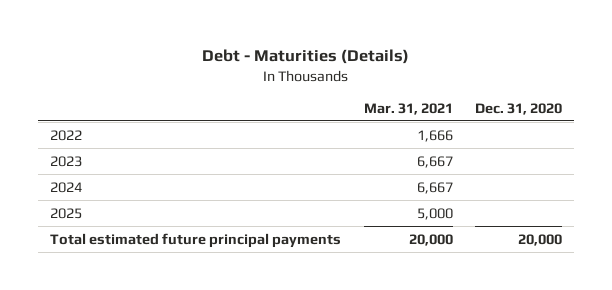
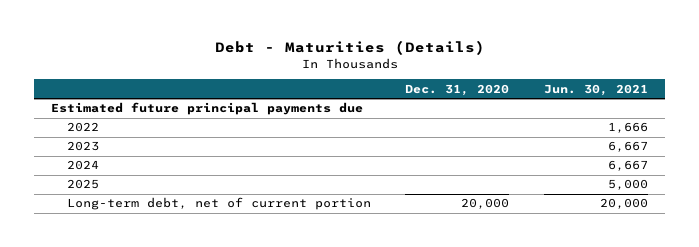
- | Mar. 31, 2021 | Dec. 31, 2020
+ | Dec. 31, 2020 | Jun. 30, 2021
+ Estimated future principal payments due
- Total estimated future principal payments | 20,000 | 20,000
+ Long-term debt, net of current portion | 20,000 | 20,000

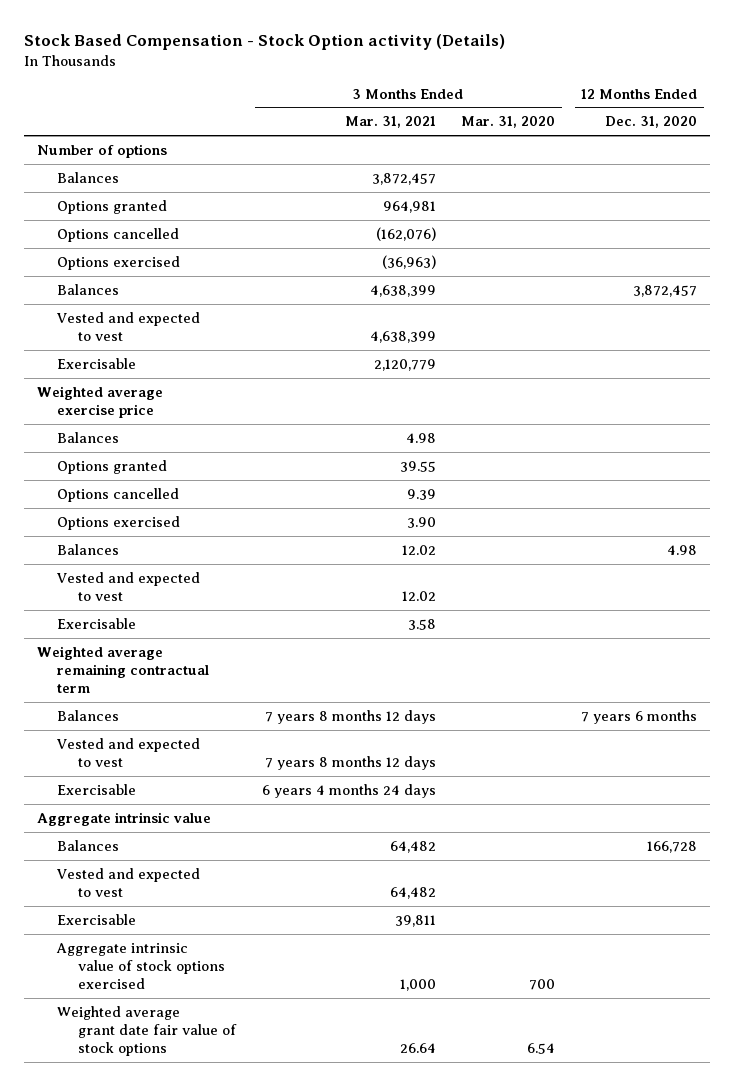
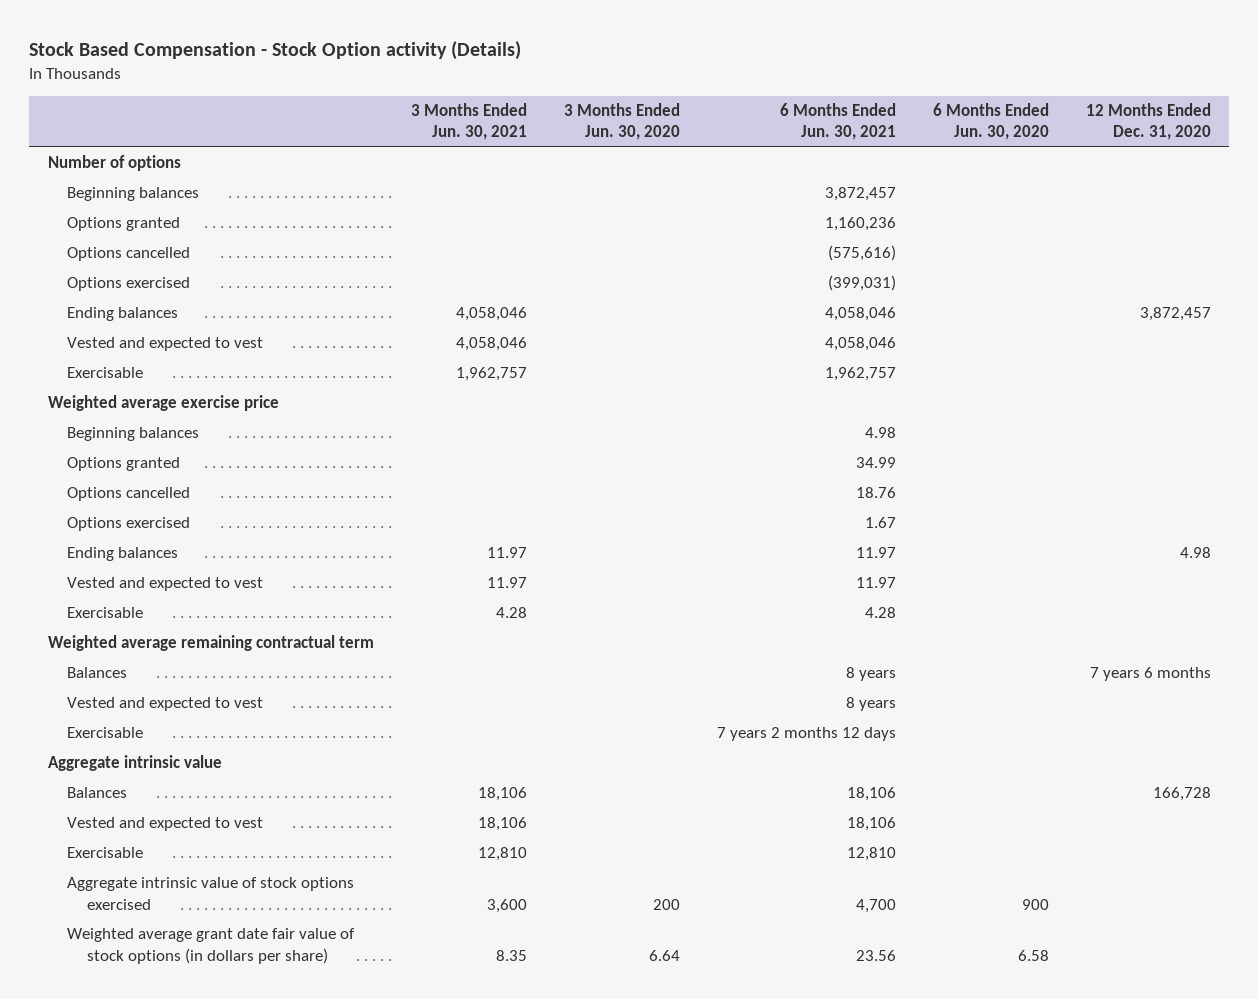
- | 3 Months Ended Mar. 31, 2021 | 3 Months Ended Mar. 31, 2020 | 12 Months Ended Dec. 31, 2020
+ | 3 Months Ended Jun. 30, 2021 | 3 Months Ended Jun. 30, 2020 | 6 Months Ended Jun. 30, 2021 | 6 Months Ended Jun. 30, 2020 | 12 Months Ended Dec. 31, 2020
- Balances | 3,872,457 | |
+ Beginning balances | | | 3,872,457 | |
- Balances | 4,638,399 | | 3,872,457
+ Ending balances | 4,058,046 | | 4,058,046 | | 3,872,457
- Balances | 4.98 | |
+ Beginning balances | | | 4.98 | |
- Balances | 12.02 | | 4.98
+ Ending balances | 11.97 | | 11.97 | | 4.98
- Weighted average grant date fair value of stock options | 26.64 | 6.54 |
+ Weighted average grant date fair value of stock options (in dollars per share) | 8.35 | 6.64 | 23.56 | 6.58 |

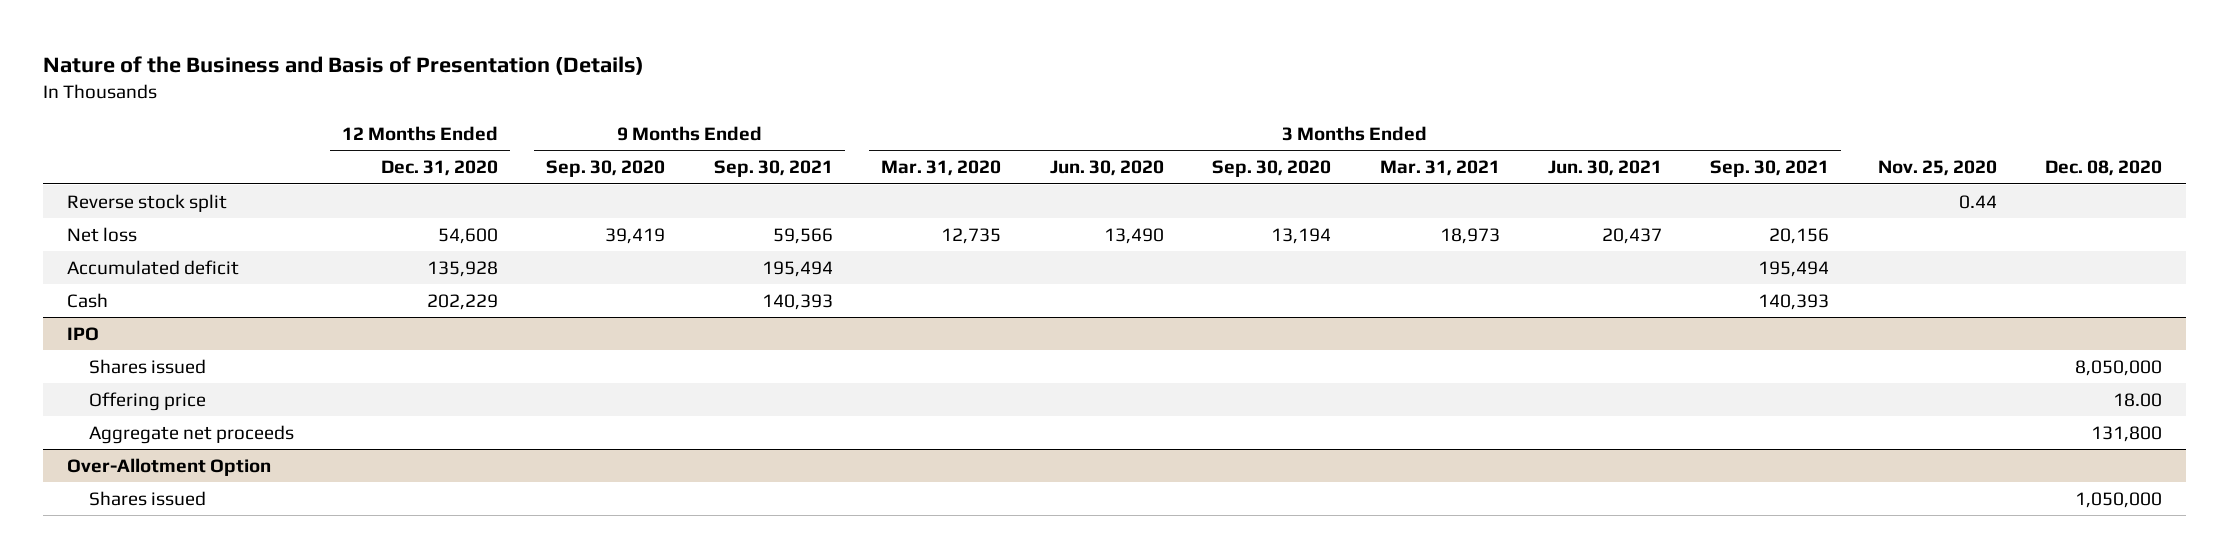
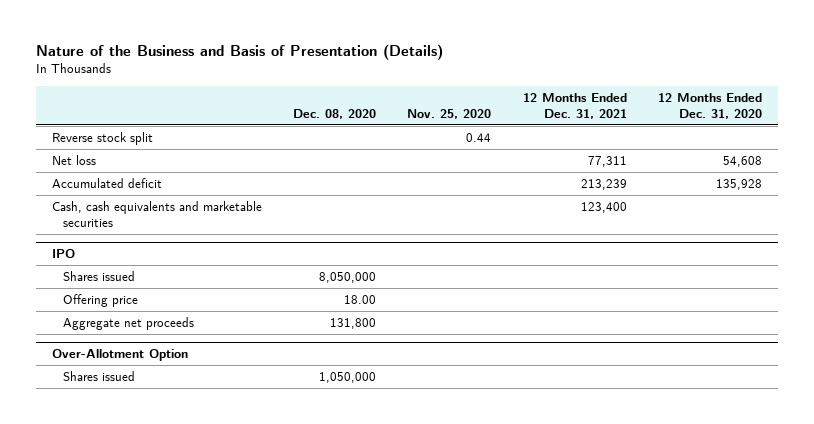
- | 12 Months Ended Dec. 31, 2020 | 9 Months Ended Sep. 30, 2020 | 9 Months Ended Sep. 30, 2021 | 3 Months Ended Mar. 31, 2020 | 3 Months Ended Jun. 30, 2020 | 3 Months Ended Sep. 30, 2020 | 3 Months Ended Mar. 31, 2021 | 3 Months Ended Jun. 30, 2021 | 3 Months Ended Sep. 30, 2021 | Nov. 25, 2020 | Dec. 08, 2020
+ | Dec. 08, 2020 | Nov. 25, 2020 | 12 Months Ended Dec. 31, 2021 | 12 Months Ended Dec. 31, 2020
- Net loss | 54,600 | 39,419 | 59,566 | 12,735 | 13,490 | 13,194 | 18,973 | 20,437 | 20,156 | |
+ Net loss | | | 77,311 | 54,608
- Cash | 202,229 | | 140,393 | | | | | | 140,393 | |
+ Cash, cash equivalents and marketable securities | | | 123,400 |

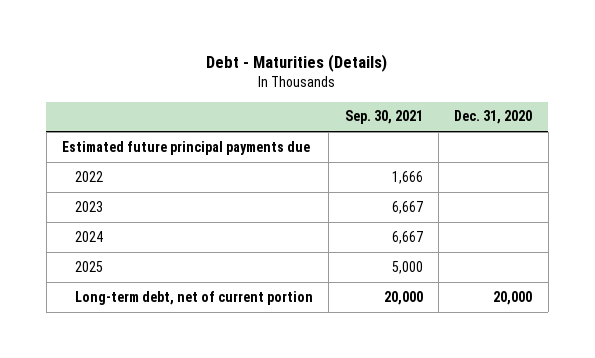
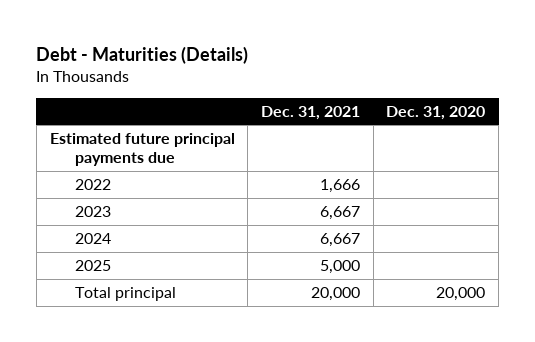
- | Sep. 30, 2021 | Dec. 31, 2020
+ | Dec. 31, 2021 | Dec. 31, 2020
- Long-term debt, net of current portion | 20,000 | 20,000
+ Total principal | 20,000 | 20,000

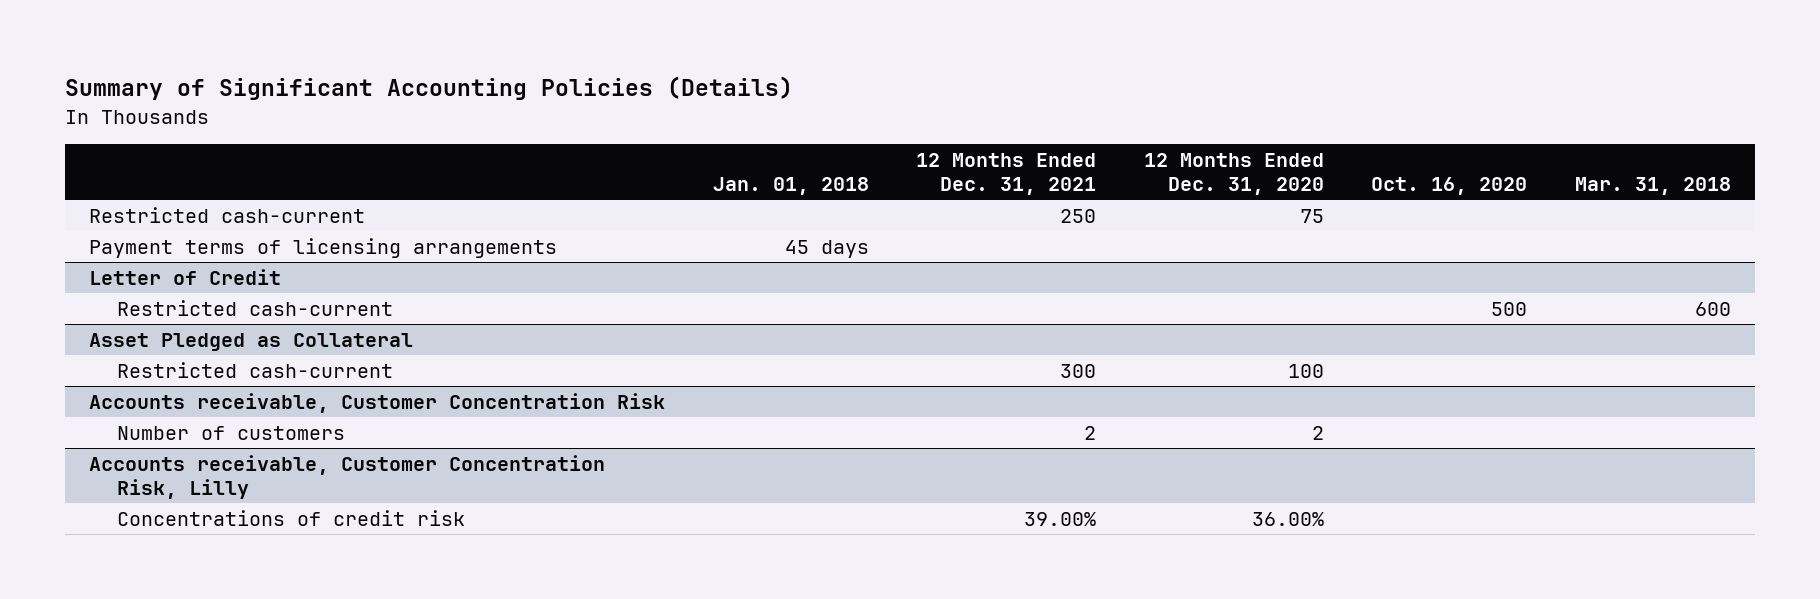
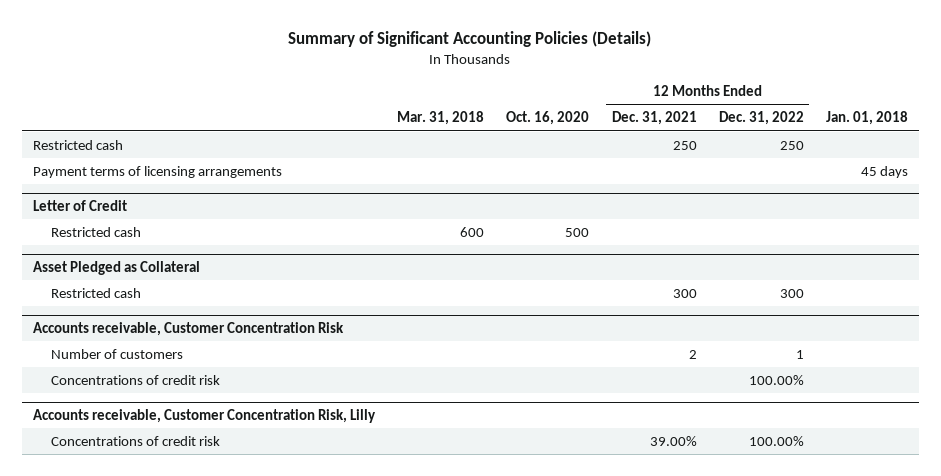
- | Jan. 01, 2018 | 12 Months Ended Dec. 31, 2021 | 12 Months Ended Dec. 31, 2020 | Oct. 16, 2020 | Mar. 31, 2018
+ | Mar. 31, 2018 | Oct. 16, 2020 | 12 Months Ended Dec. 31, 2021 | 12 Months Ended Dec. 31, 2022 | Jan. 01, 2018
- Restricted cash-current | | 250 | 75 | |
+ Restricted cash | | | 250 | 250 |
@ Letter of Credit
- Restricted cash-current | | | | 500 | 600
+ Restricted cash | 600 | 500 | | |
@ Asset Pledged as Collateral
- Restricted cash-current | | 300 | 100 | |
+ Restricted cash | | | 300 | 300 |
@ Accounts receivable, Customer Concentration Risk
+ Concentrations of credit risk | | | | 100.00% |

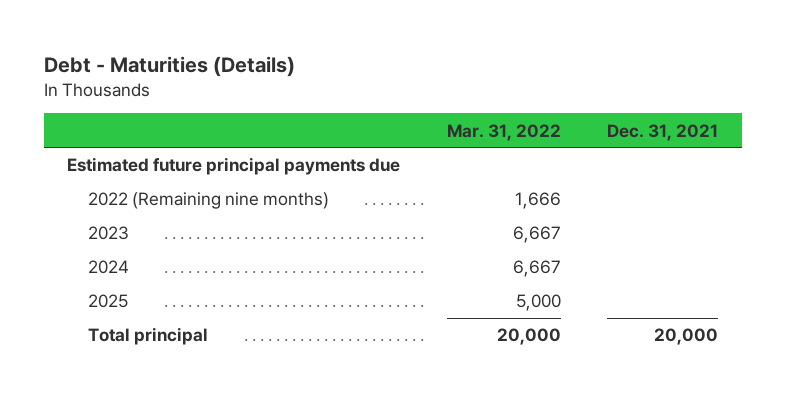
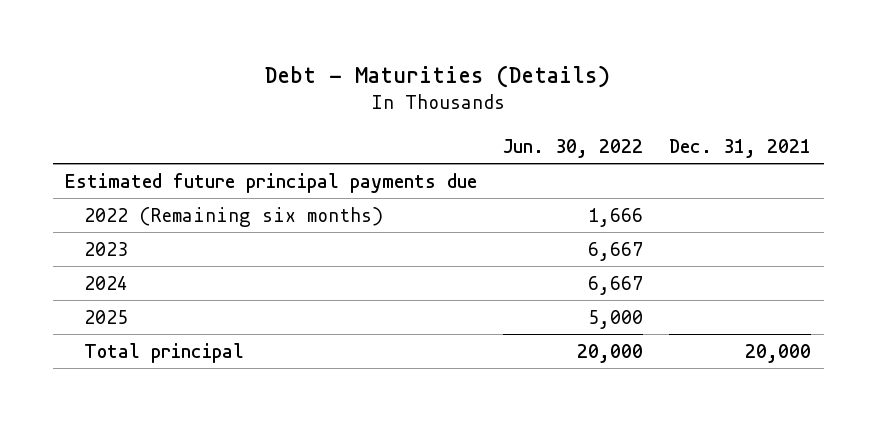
- | Mar. 31, 2022 | Dec. 31, 2021
+ | Jun. 30, 2022 | Dec. 31, 2021
- 2022 (Remaining nine months) | 1,666 |
+ 2022 (Remaining six months) | 1,666 |

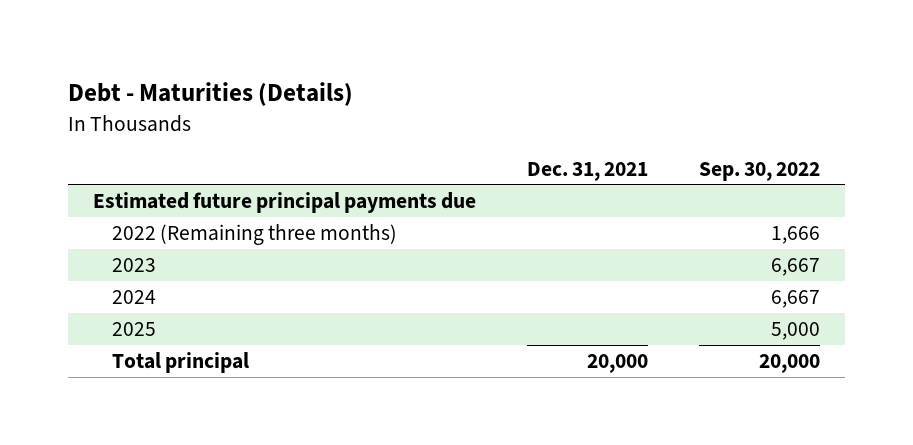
- | Jun. 30, 2022 | Dec. 31, 2021
+ | Dec. 31, 2021 | Sep. 30, 2022
- 2022 (Remaining six months) | 1,666 |
+ 2022 (Remaining three months) | | 1,666

